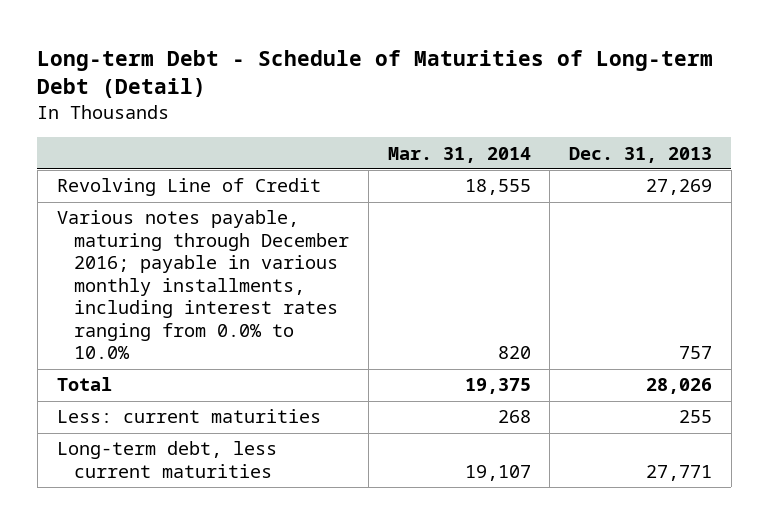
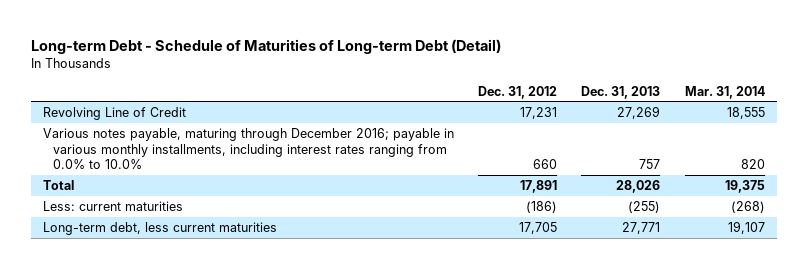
- | Mar. 31, 2014 | Dec. 31, 2013
+ | Dec. 31, 2012 | Dec. 31, 2013 | Mar. 31, 2014
- Less: current maturities | 268 | 255
+ Less: current maturities | (186) | (255) | (268)

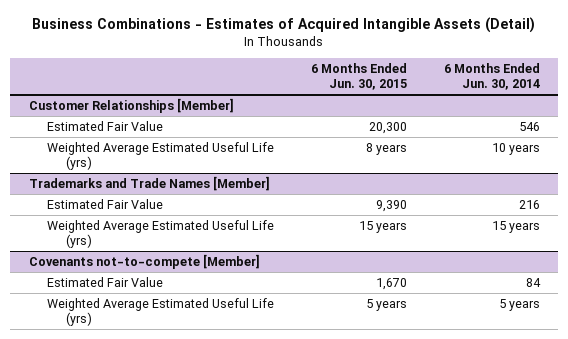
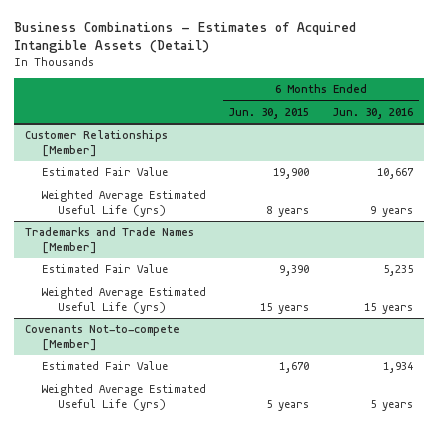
- | 6 Months Ended Jun. 30, 2015 | 6 Months Ended Jun. 30, 2014
+ | 6 Months Ended Jun. 30, 2015 | 6 Months Ended Jun. 30, 2016
@ Customer Relationships [Member]
- Estimated Fair Value | 20,300 | 546
+ Estimated Fair Value | 19,900 | 10,667
- Covenants not-to-compete [Member]
+ Covenants Not-to-compete [Member]

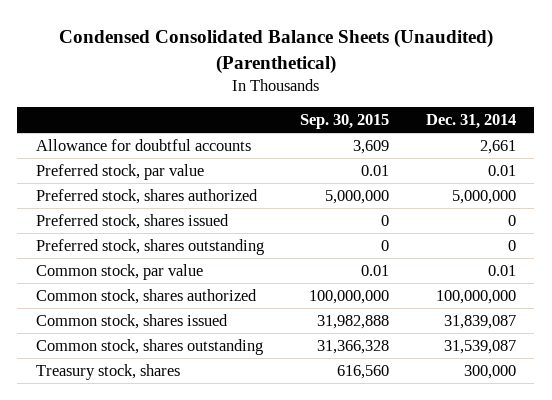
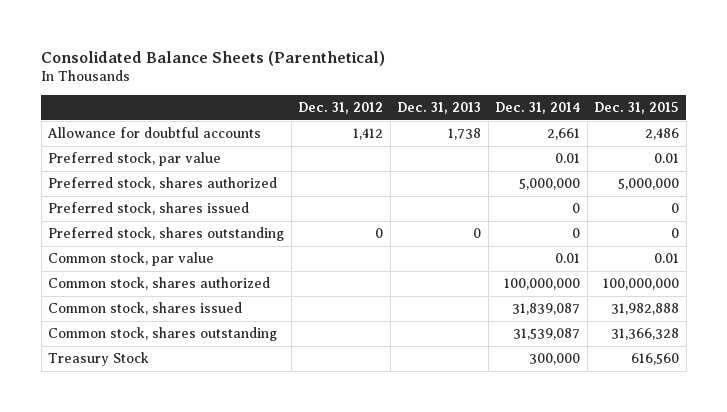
- Condensed Consolidated Balance Sheets (Unaudited) (Parenthetical)
+ Consolidated Balance Sheets (Parenthetical)
- | Sep. 30, 2015 | Dec. 31, 2014
+ | Dec. 31, 2012 | Dec. 31, 2013 | Dec. 31, 2014 | Dec. 31, 2015
- Treasury stock, shares | 616,560 | 300,000
+ Treasury Stock | | | 300,000 | 616,560

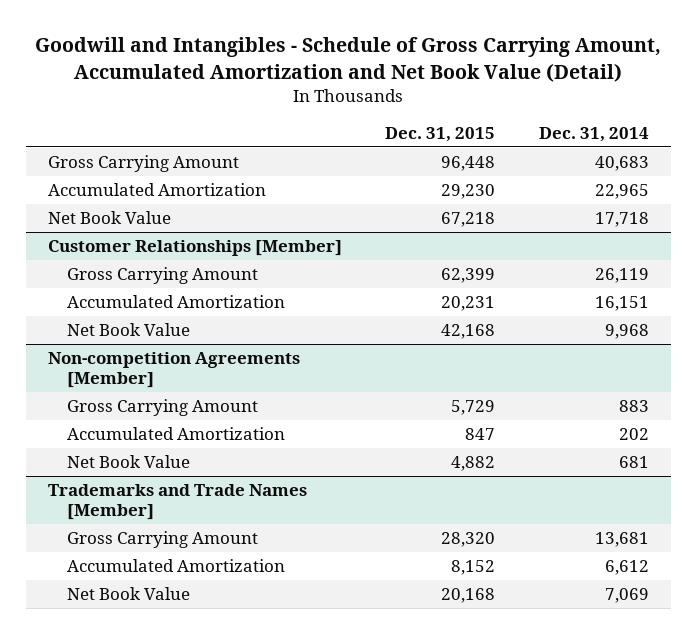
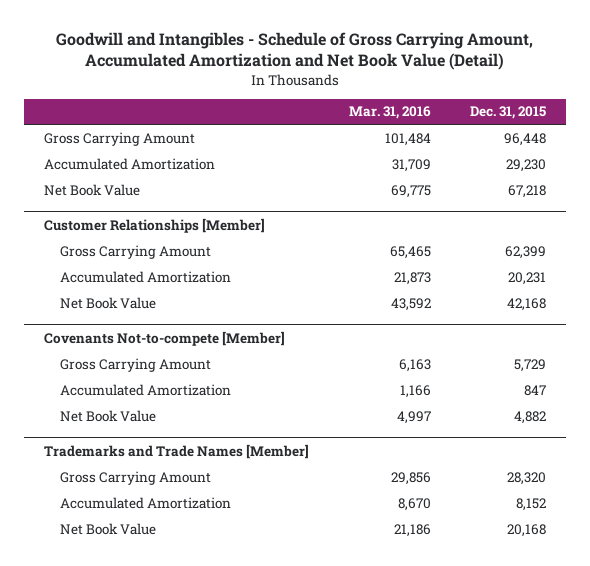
- | Dec. 31, 2015 | Dec. 31, 2014
+ | Mar. 31, 2016 | Dec. 31, 2015
- Non-competition Agreements [Member]
+ Covenants Not-to-compete [Member]

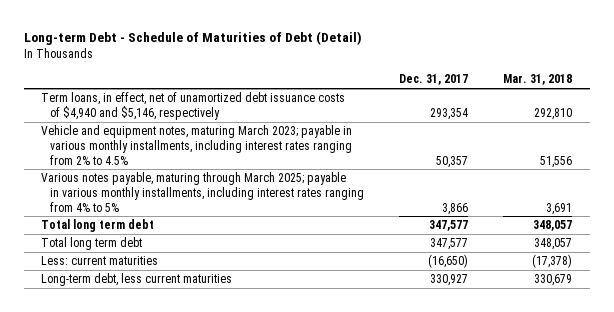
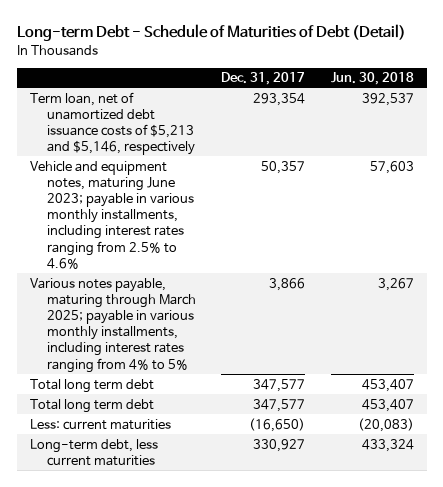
- | Dec. 31, 2017 | Mar. 31, 2018
+ | Dec. 31, 2017 | Jun. 30, 2018
- Term loans, in effect, net of unamortized debt issuance costs of $4,940 and $5,146, respectively | 293,354 | 292,810
- Vehicle and equipment notes, maturing March 2023; payable in various monthly installments, including interest rates ranging from 2% to 4.5% | 50,357 | 51,556
+ Term loan, net of unamortized debt issuance costs of $5,213 and $5,146, respectively | 293,354 | 392,537
+ Vehicle and equipment notes, maturing June 2023; payable in various monthly installments, including interest rates ranging from 2.5% to 4.6% | 50,357 | 57,603

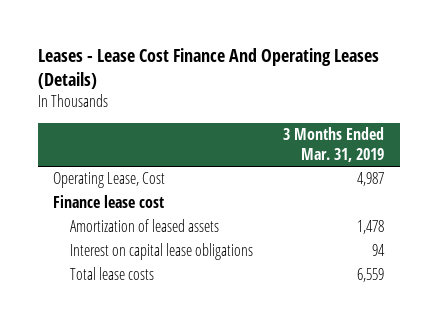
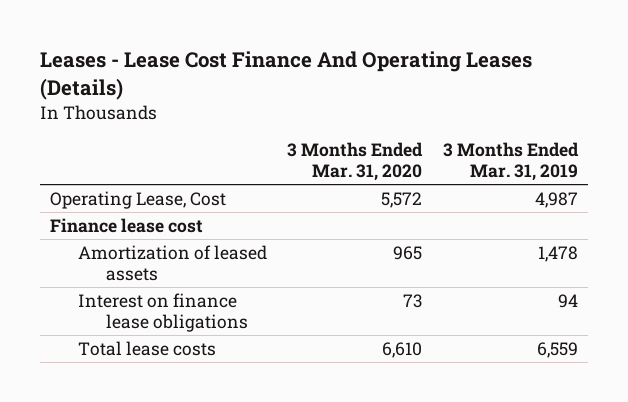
- | 3 Months Ended Mar. 31, 2019
+ | 3 Months Ended Mar. 31, 2020 | 3 Months Ended Mar. 31, 2019
- Interest on capital lease obligations | 94
+ Interest on finance lease obligations | 73 | 94

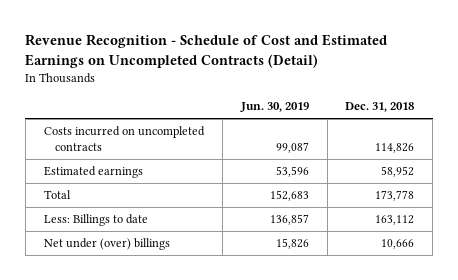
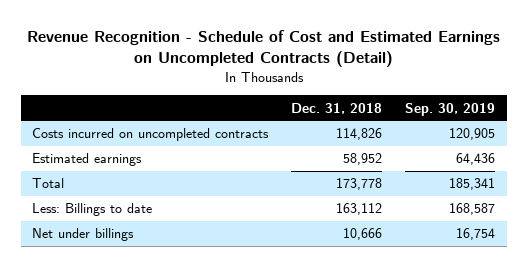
- | Jun. 30, 2019 | Dec. 31, 2018
+ | Dec. 31, 2018 | Sep. 30, 2019
- Net under (over) billings | 15,826 | 10,666
+ Net under billings | 10,666 | 16,754

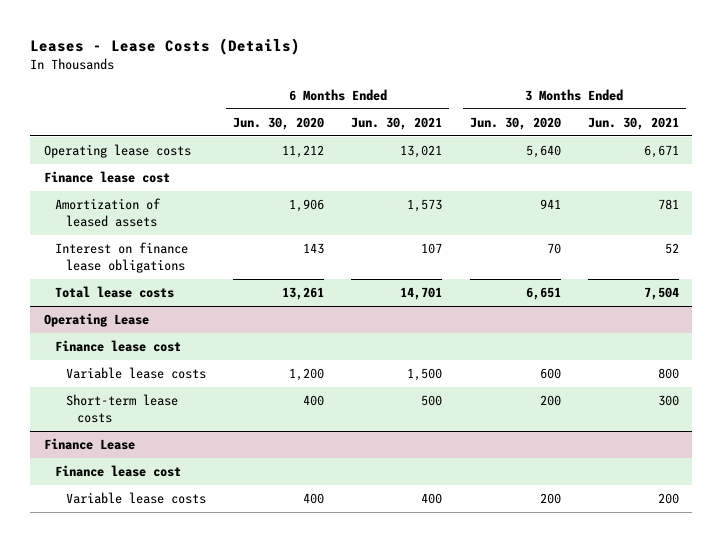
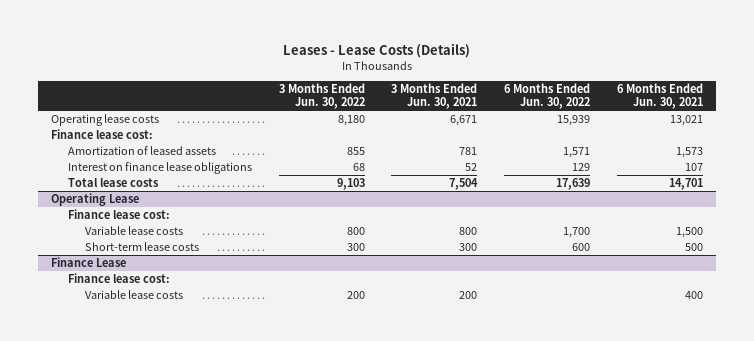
- | 6 Months Ended Jun. 30, 2020 | 6 Months Ended Jun. 30, 2021 | 3 Months Ended Jun. 30, 2020 | 3 Months Ended Jun. 30, 2021
+ | 3 Months Ended Jun. 30, 2022 | 3 Months Ended Jun. 30, 2021 | 6 Months Ended Jun. 30, 2022 | 6 Months Ended Jun. 30, 2021
- Finance lease cost
+ Finance lease cost:
@ Operating Lease
- Finance lease cost
+ Finance lease cost:
@ Finance Lease
- Finance lease cost
+ Finance lease cost:

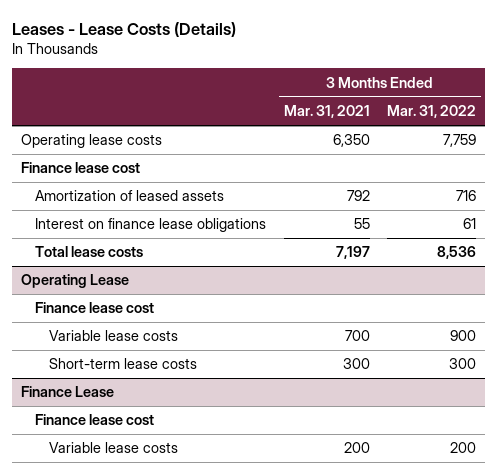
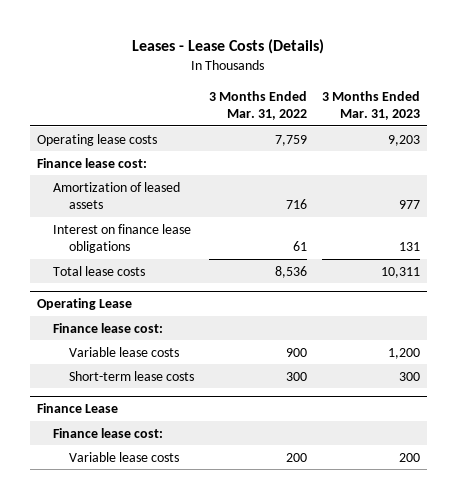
- | 3 Months Ended Mar. 31, 2021 | 3 Months Ended Mar. 31, 2022
+ | 3 Months Ended Mar. 31, 2022 | 3 Months Ended Mar. 31, 2023
- Finance lease cost
+ Finance lease cost:
@ Operating Lease
- Finance lease cost
+ Finance lease cost:
@ Finance Lease
- Finance lease cost
+ Finance lease cost:

